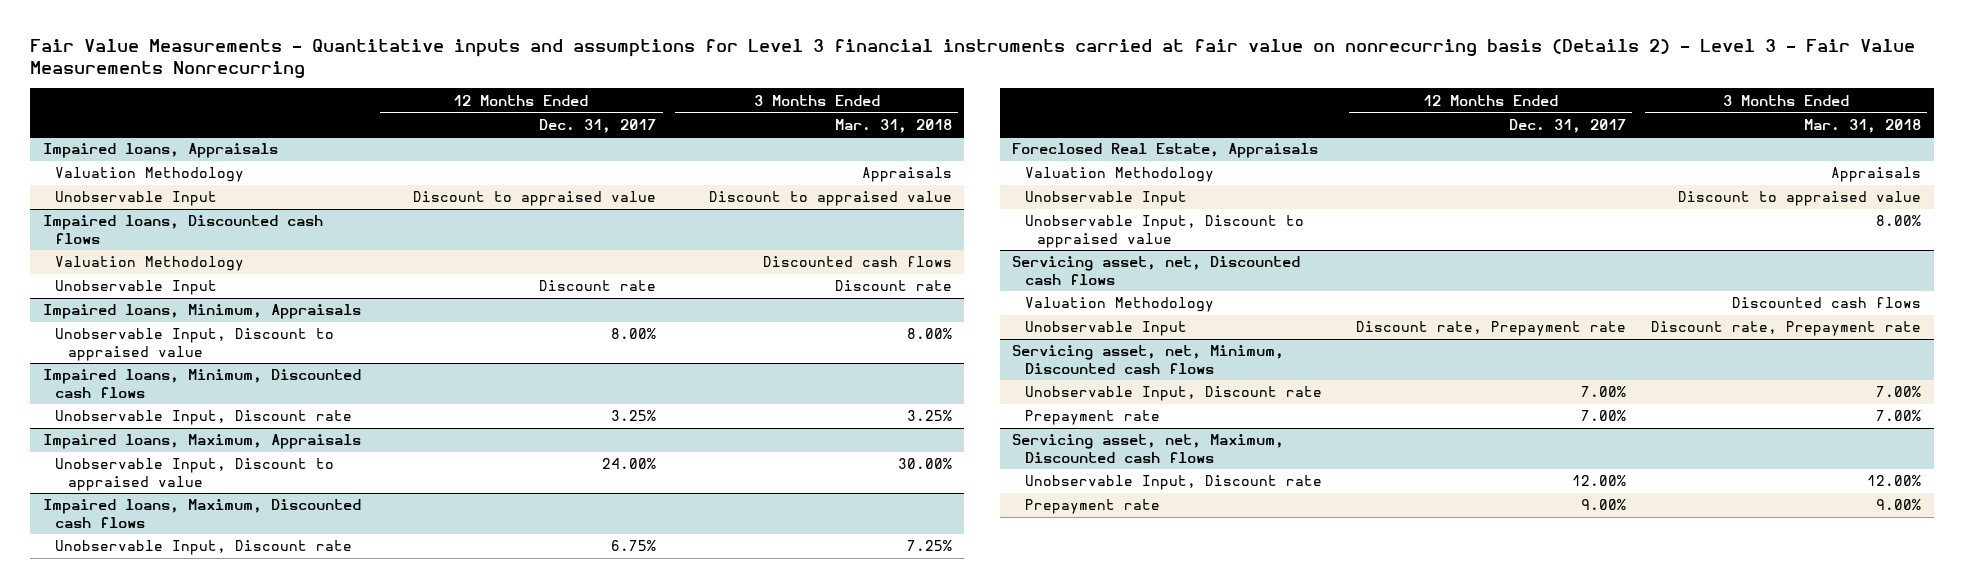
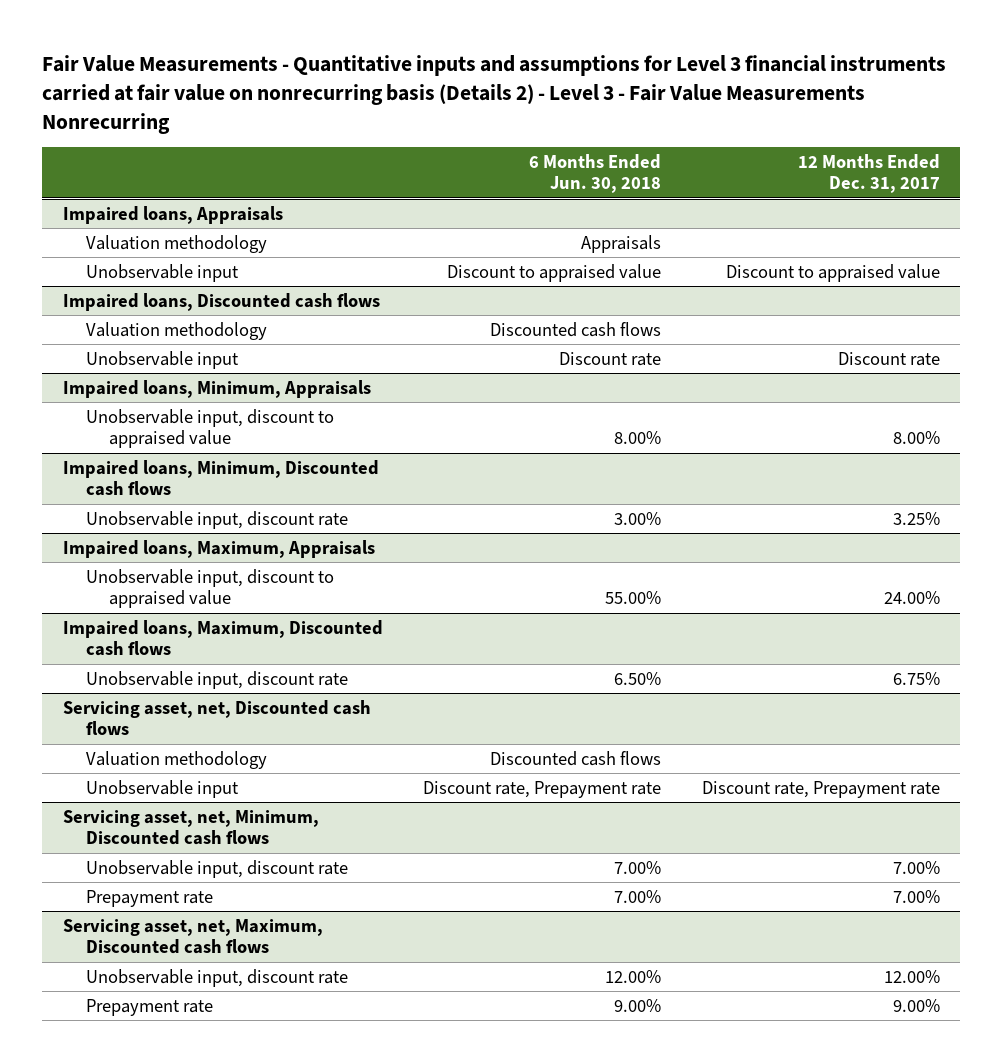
- | 12 Months Ended Dec. 31, 2017 | 3 Months Ended Mar. 31, 2018
+ | 6 Months Ended Jun. 30, 2018 | 12 Months Ended Dec. 31, 2017
@ Impaired loans, Appraisals
- Valuation Methodology | | Appraisals
- Unobservable Input | Discount to appraised value | Discount to appraised value
+ Valuation methodology | Appraisals |
+ Unobservable input | Discount to appraised value | Discount to appraised value
@ Impaired loans, Discounted cash flows
- Valuation Methodology | | Discounted cash flows
- Unobservable Input | Discount rate | Discount rate
+ Valuation methodology | Discounted cash flows |
+ Unobservable input | Discount rate | Discount rate
@ Impaired loans, Minimum, Appraisals
- Unobservable Input, Discount to appraised value | 8.00% | 8.00%
+ Unobservable input, discount to appraised value | 8.00% | 8.00%
@ Impaired loans, Minimum, Discounted cash flows
- Unobservable Input, Discount rate | 3.25% | 3.25%
+ Unobservable input, discount rate | 3.00% | 3.25%
@ Impaired loans, Maximum, Appraisals
- Unobservable Input, Discount to appraised value | 24.00% | 30.00%
+ Unobservable input, discount to appraised value | 55.00% | 24.00%
@ Impaired loans, Maximum, Discounted cash flows
- Unobservable Input, Discount rate | 6.75% | 7.25%
- Foreclosed Real Estate, Appraisals
- Valuation Methodology | | Appraisals
- Unobservable Input | | Discount to appraised value
- Unobservable Input, Discount to appraised value | | 8.00%
@ Impaired loans, Maximum, Discounted cash flows
+ Unobservable input, discount rate | 6.50% | 6.75%
@ Servicing asset, net, Discounted cash flows
- Valuation Methodology | | Discounted cash flows
- Unobservable Input | Discount rate, Prepayment rate | Discount rate, Prepayment rate
+ Valuation methodology | Discounted cash flows |
+ Unobservable input | Discount rate, Prepayment rate | Discount rate, Prepayment rate
@ Servicing asset, net, Minimum, Discounted cash flows
- Unobservable Input, Discount rate | 7.00% | 7.00%
+ Unobservable input, discount rate | 7.00% | 7.00%
@ Servicing asset, net, Maximum, Discounted cash flows
- Unobservable Input, Discount rate | 12.00% | 12.00%
+ Unobservable input, discount rate | 12.00% | 12.00%

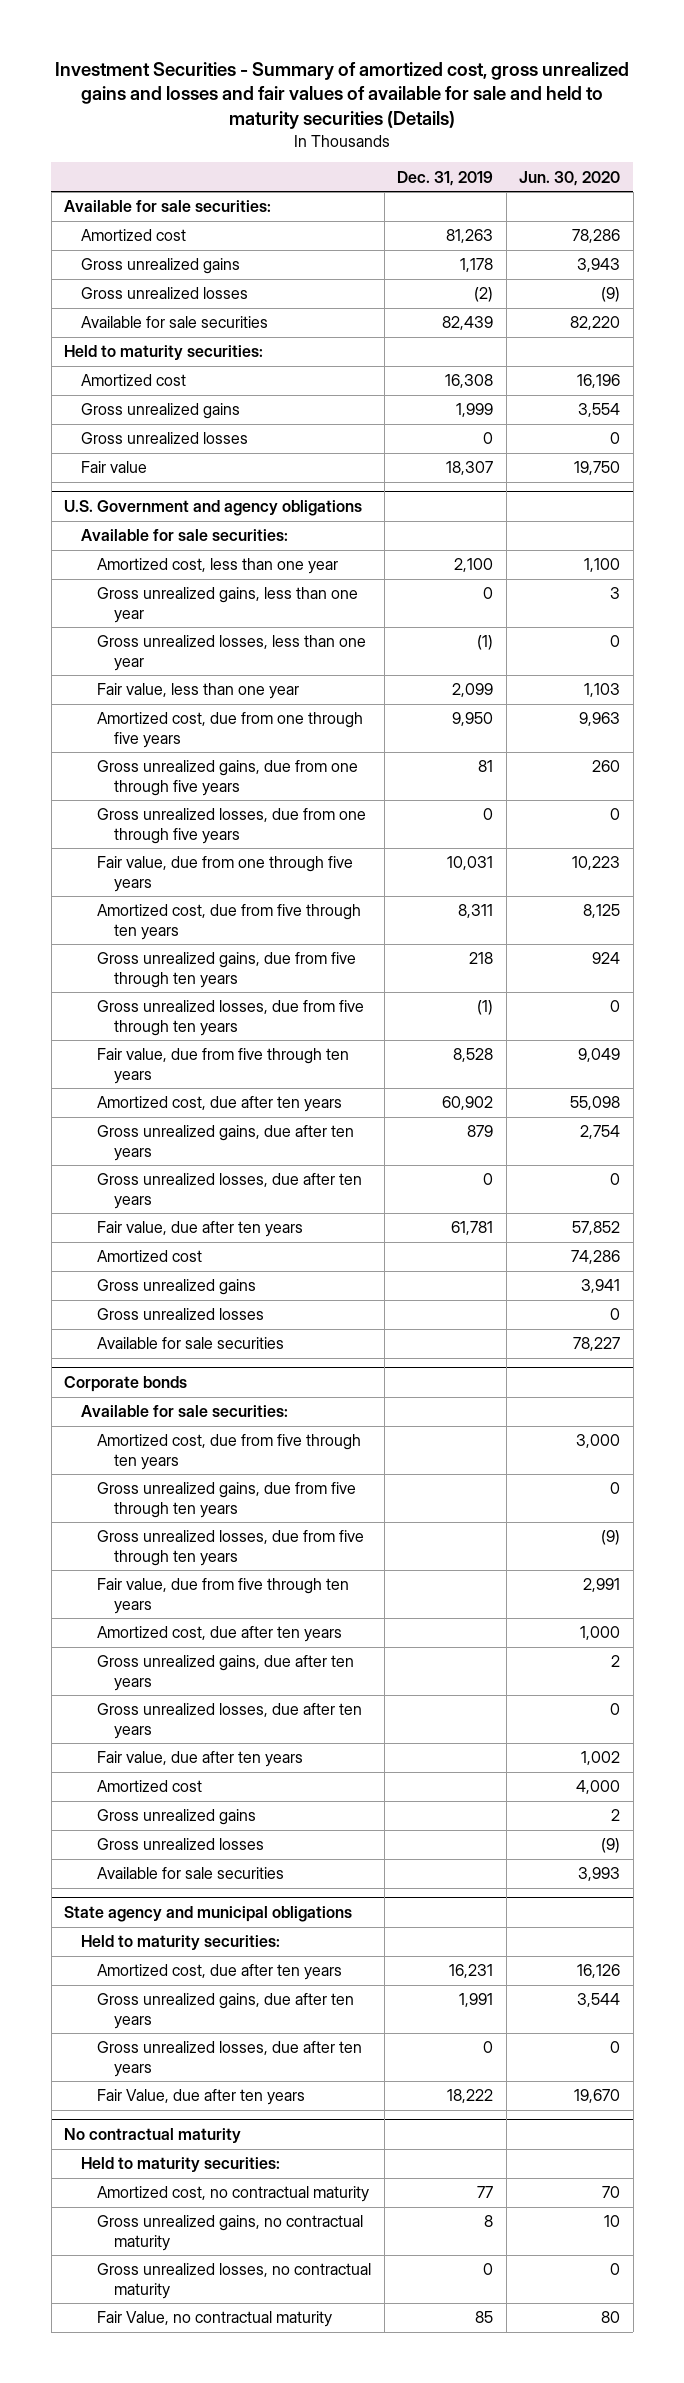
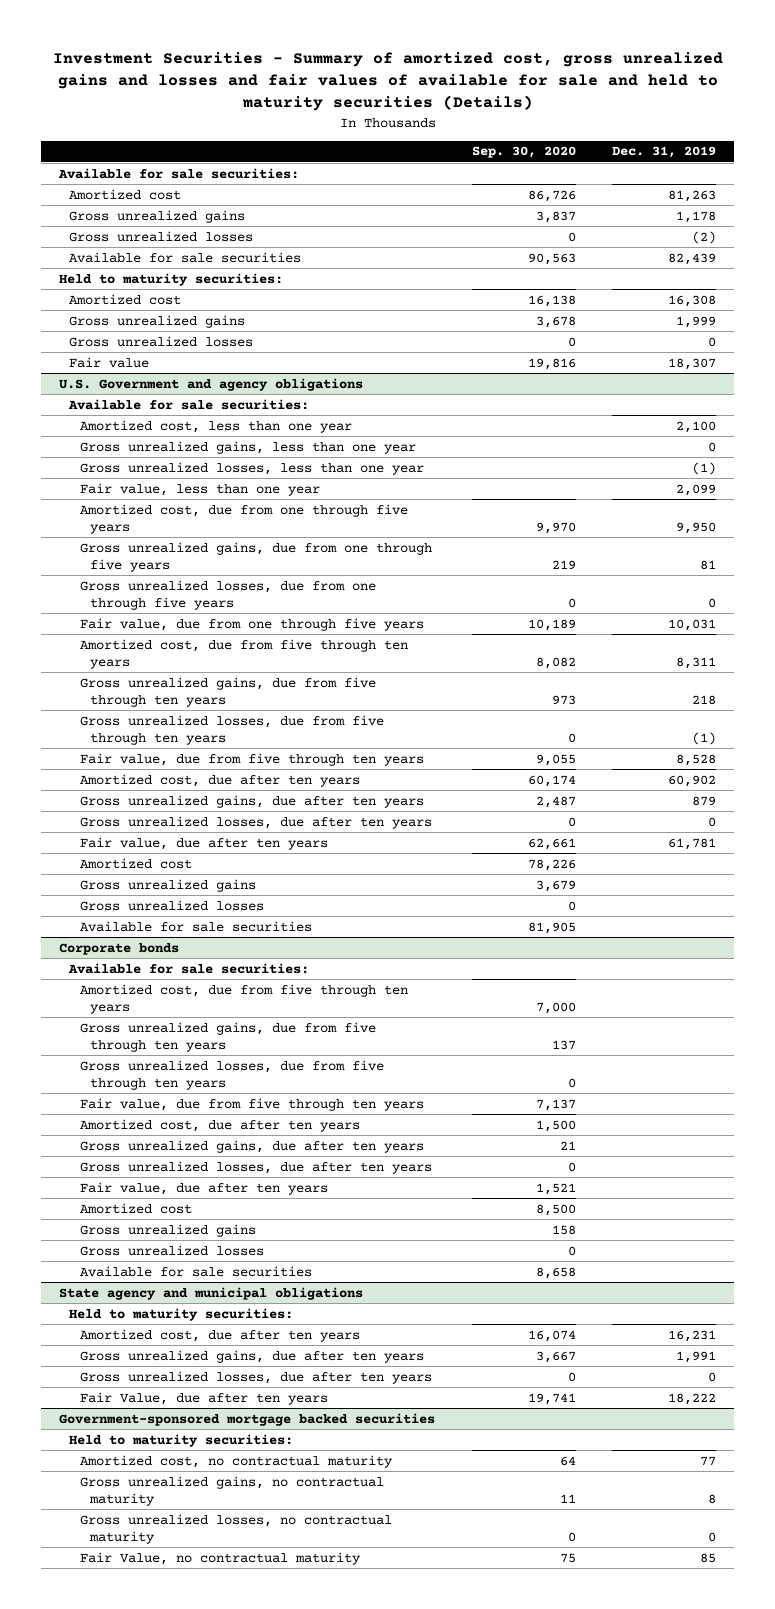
- | Dec. 31, 2019 | Jun. 30, 2020
+ | Sep. 30, 2020 | Dec. 31, 2019
- No contractual maturity
+ Government-sponsored mortgage backed securities

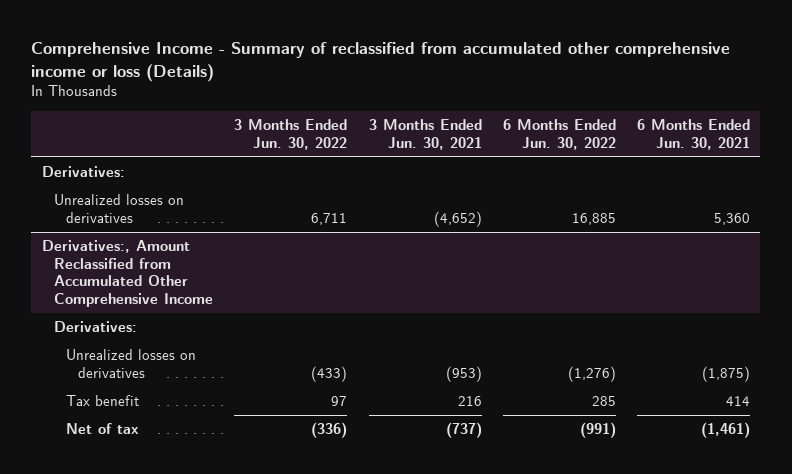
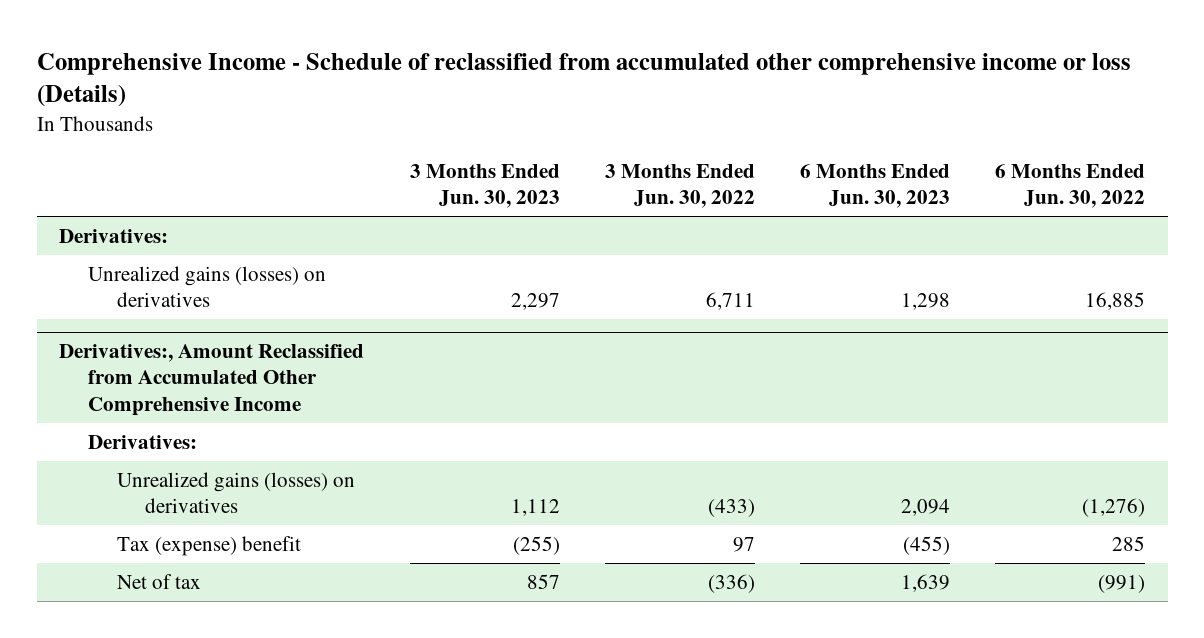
- Comprehensive Income - Summary of reclassified from accumulated other comprehensive income or loss (Details)
+ Comprehensive Income - Schedule of reclassified from accumulated other comprehensive income or loss (Details)
- | 3 Months Ended Jun. 30, 2022 | 3 Months Ended Jun. 30, 2021 | 6 Months Ended Jun. 30, 2022 | 6 Months Ended Jun. 30, 2021
+ | 3 Months Ended Jun. 30, 2023 | 3 Months Ended Jun. 30, 2022 | 6 Months Ended Jun. 30, 2023 | 6 Months Ended Jun. 30, 2022
- Unrealized losses on derivatives | 6,711 | (4,652) | 16,885 | 5,360
+ Unrealized gains (losses) on derivatives | 2,297 | 6,711 | 1,298 | 16,885
@ Derivatives:, Amount Reclassified from Accumulated Other Comprehensive Income
- Unrealized losses on derivatives | (433) | (953) | (1,276) | (1,875)
- Tax benefit | 97 | 216 | 285 | 414
+ Unrealized gains (losses) on derivatives | 1,112 | (433) | 2,094 | (1,276)
+ Tax (expense) benefit | (255) | 97 | (455) | 285

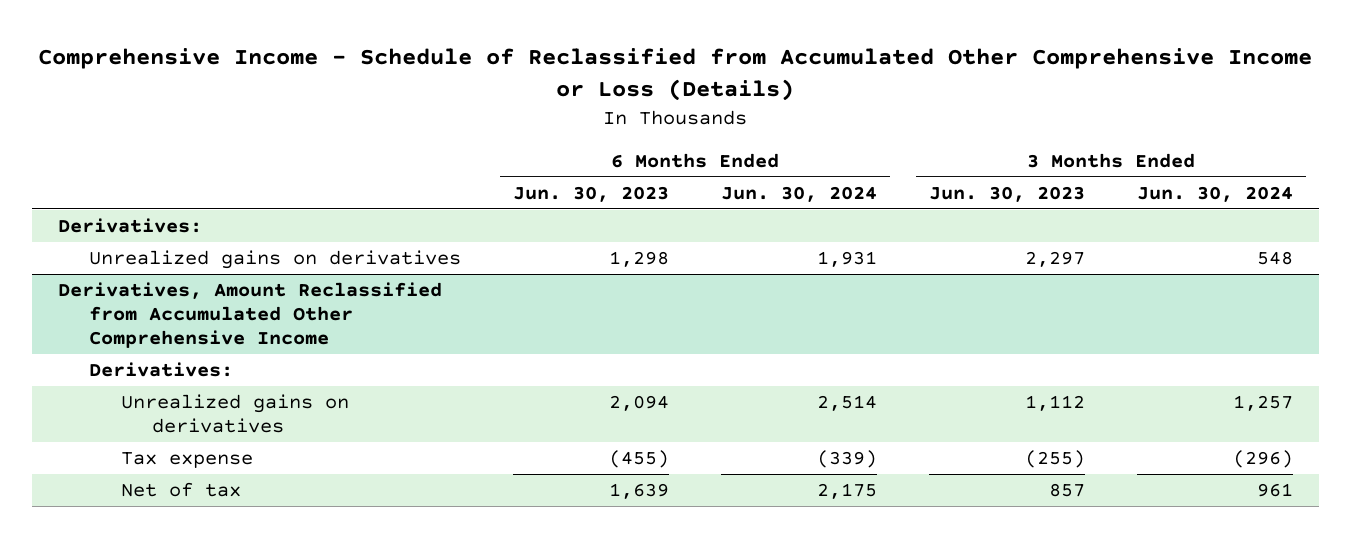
- Comprehensive Income - Schedule of reclassified from accumulated other comprehensive income or loss (Details)
+ Comprehensive Income - Schedule of Reclassified from Accumulated Other Comprehensive Income or Loss (Details)
- | 3 Months Ended Jun. 30, 2023 | 3 Months Ended Jun. 30, 2022 | 6 Months Ended Jun. 30, 2023 | 6 Months Ended Jun. 30, 2022
+ | 6 Months Ended Jun. 30, 2023 | 6 Months Ended Jun. 30, 2024 | 3 Months Ended Jun. 30, 2023 | 3 Months Ended Jun. 30, 2024
- Unrealized gains (losses) on derivatives | 2,297 | 6,711 | 1,298 | 16,885
- Derivatives:, Amount Reclassified from Accumulated Other Comprehensive Income
+ Unrealized gains on derivatives | 1,298 | 1,931 | 2,297 | 548
+ Derivatives, Amount Reclassified from Accumulated Other Comprehensive Income
- Unrealized gains (losses) on derivatives | 1,112 | (433) | 2,094 | (1,276)
- Tax (expense) benefit | (255) | 97 | (455) | 285
+ Unrealized gains on derivatives | 2,094 | 2,514 | 1,112 | 1,257
+ Tax expense | (455) | (339) | (255) | (296)

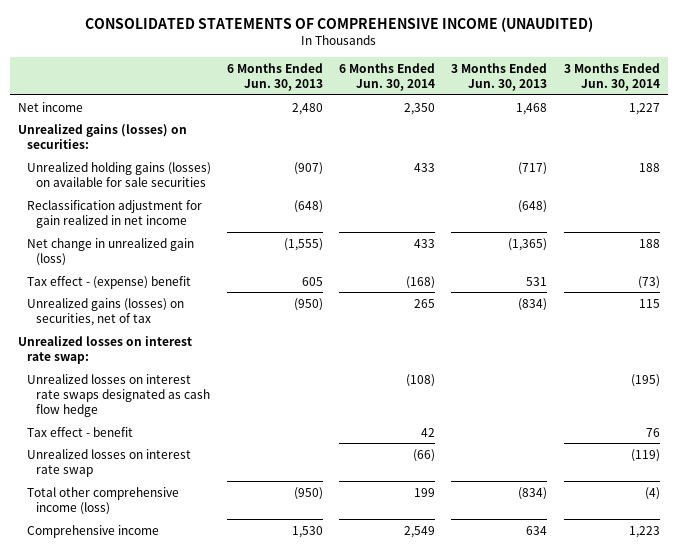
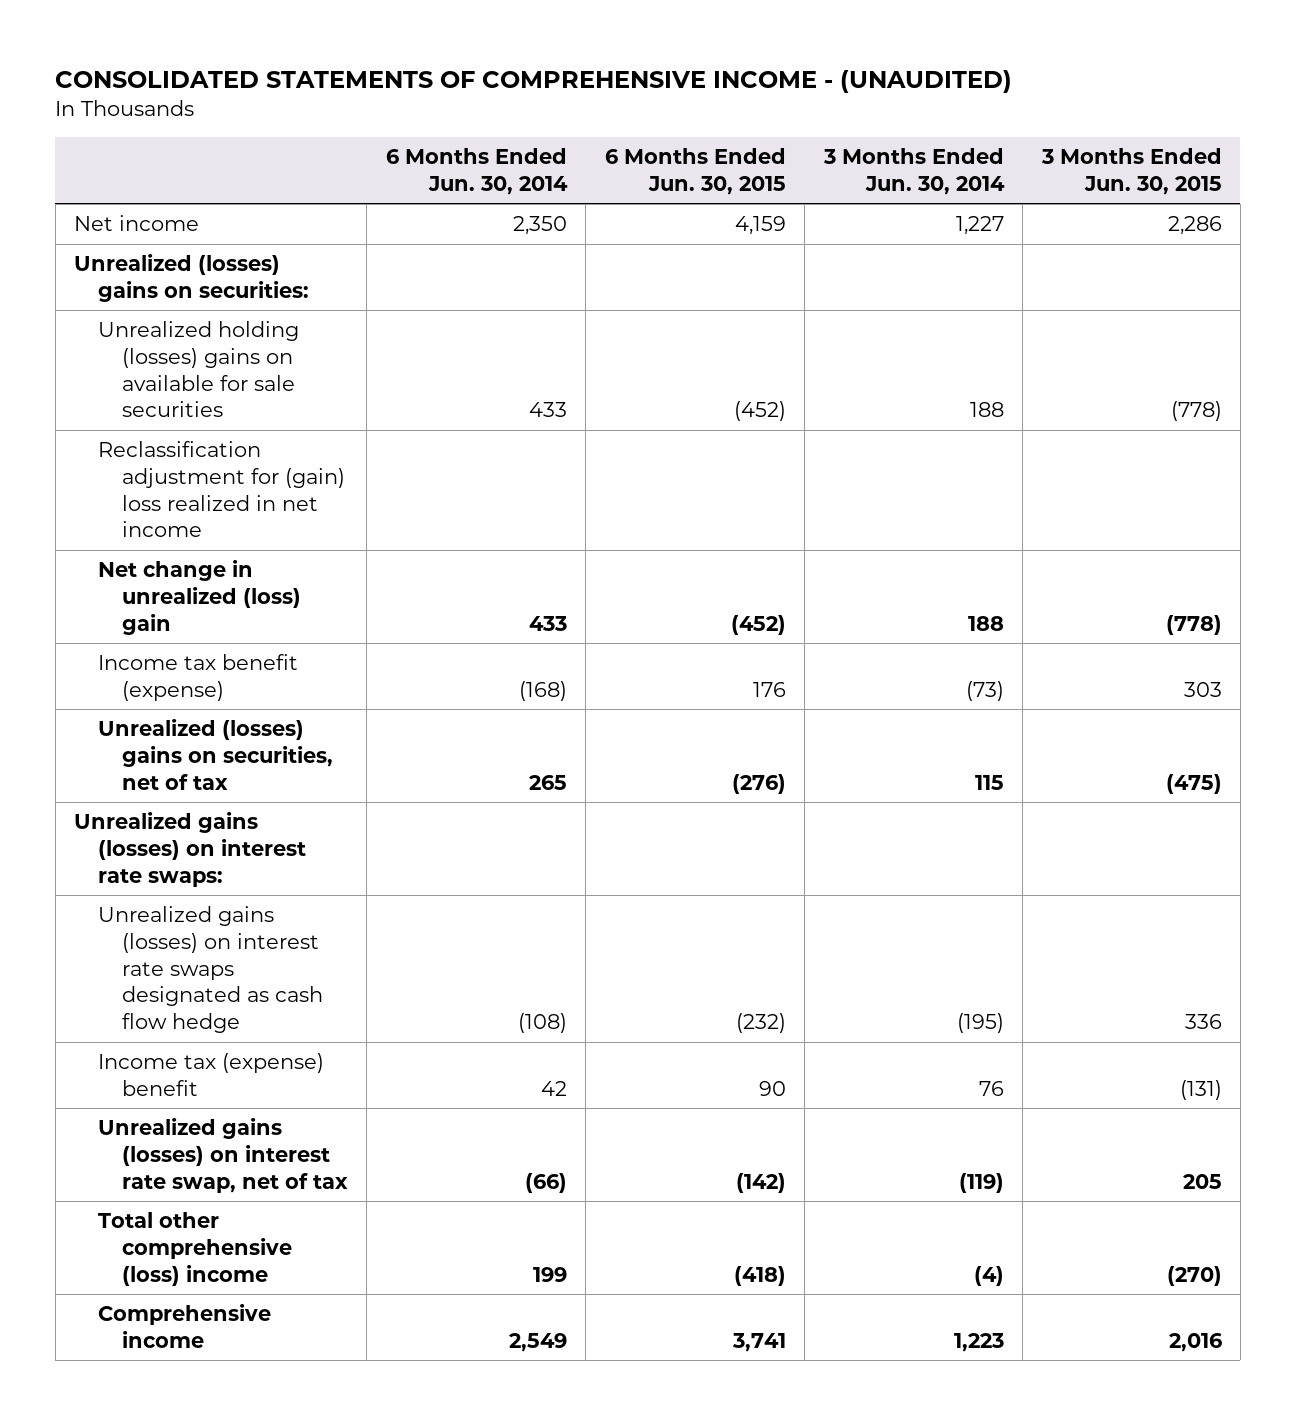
- CONSOLIDATED STATEMENTS OF COMPREHENSIVE INCOME (UNAUDITED)
+ CONSOLIDATED STATEMENTS OF COMPREHENSIVE INCOME - (UNAUDITED)
- | 6 Months Ended Jun. 30, 2013 | 6 Months Ended Jun. 30, 2014 | 3 Months Ended Jun. 30, 2013 | 3 Months Ended Jun. 30, 2014
+ | 6 Months Ended Jun. 30, 2014 | 6 Months Ended Jun. 30, 2015 | 3 Months Ended Jun. 30, 2014 | 3 Months Ended Jun. 30, 2015
- Unrealized gains (losses) on securities:
- Unrealized holding gains (losses) on available for sale securities | (907) | 433 | (717) | 188
- Reclassification adjustment for gain realized in net income | (648) | | (648) |
- Net change in unrealized gain (loss) | (1,555) | 433 | (1,365) | 188
- Tax effect - (expense) benefit | 605 | (168) | 531 | (73)
- Unrealized gains (losses) on securities, net of tax | (950) | 265 | (834) | 115
- Unrealized losses on interest rate swap:
- Unrealized losses on interest rate swaps designated as cash flow hedge | | (108) | | (195)
- Tax effect - benefit | | 42 | | 76
- Unrealized losses on interest rate swap | | (66) | | (119)
- Total other comprehensive income (loss) | (950) | 199 | (834) | (4)
+ Unrealized (losses) gains on securities:
+ Unrealized holding (losses) gains on available for sale securities | 433 | (452) | 188 | (778)
+ Reclassification adjustment for (gain) loss realized in net income
+ Net change in unrealized (loss) gain | 433 | (452) | 188 | (778)
+ Income tax benefit (expense) | (168) | 176 | (73) | 303
+ Unrealized (losses) gains on securities, net of tax | 265 | (276) | 115 | (475)
+ Unrealized gains (losses) on interest rate swaps:
+ Unrealized gains (losses) on interest rate swaps designated as cash flow hedge | (108) | (232) | (195) | 336
+ Income tax (expense) benefit | 42 | 90 | 76 | (131)
+ Unrealized gains (losses) on interest rate swap, net of tax | (66) | (142) | (119) | 205
+ Total other comprehensive (loss) income | 199 | (418) | (4) | (270)

